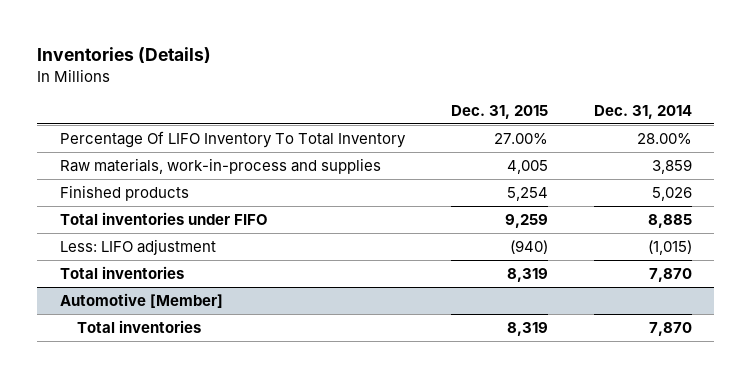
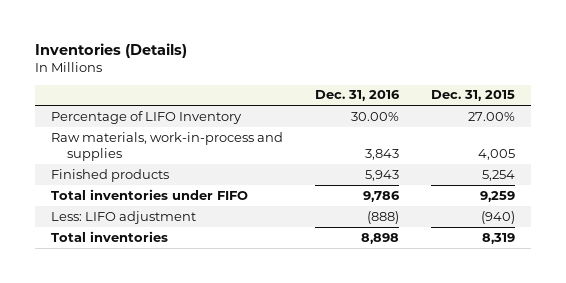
- | Dec. 31, 2015 | Dec. 31, 2014
+ | Dec. 31, 2016 | Dec. 31, 2015
- Percentage Of LIFO Inventory To Total Inventory | 27.00% | 28.00%
+ Percentage of LIFO Inventory | 30.00% | 27.00%
- Automotive [Member]
- Total inventories | 8,319 | 7,870

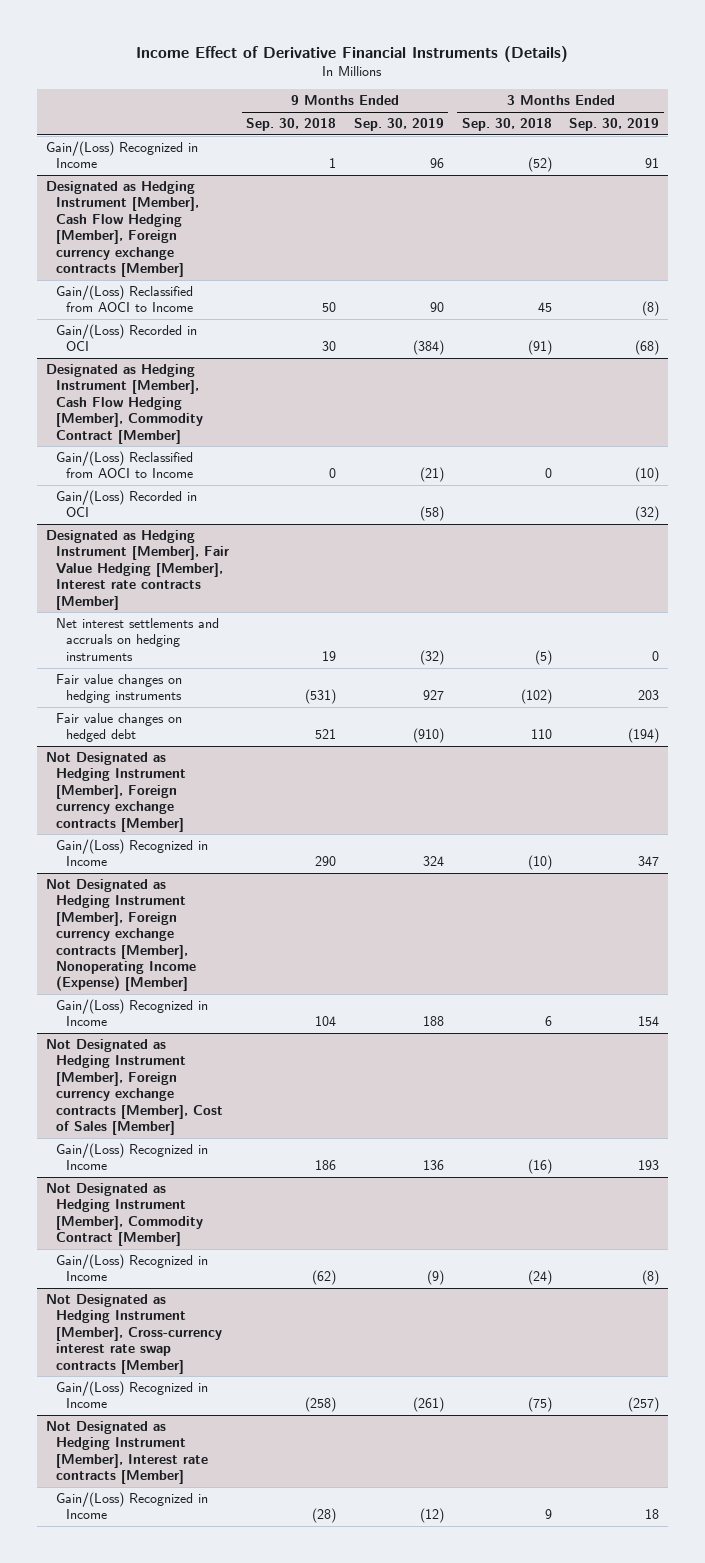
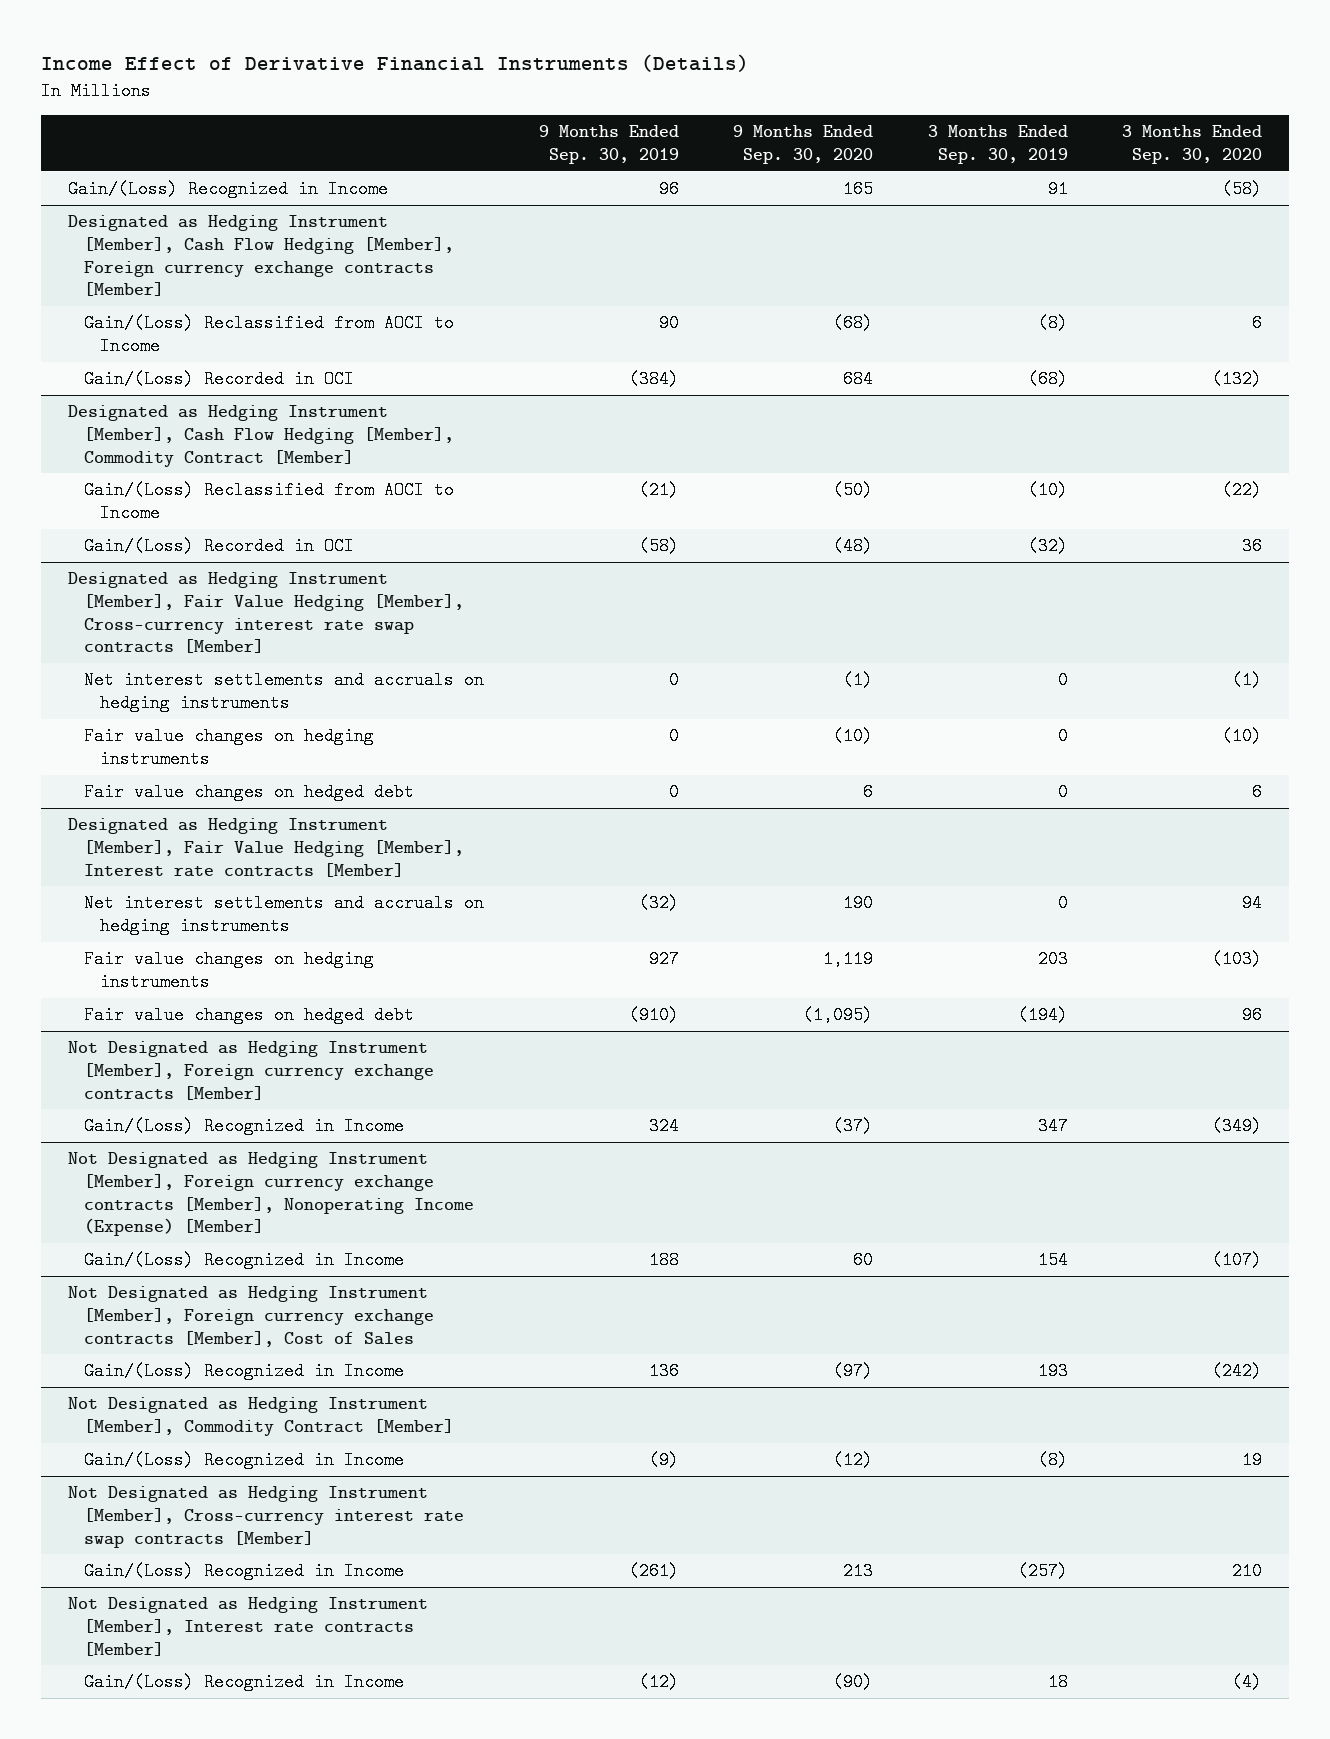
- | 9 Months Ended Sep. 30, 2018 | 9 Months Ended Sep. 30, 2019 | 3 Months Ended Sep. 30, 2018 | 3 Months Ended Sep. 30, 2019
+ | 9 Months Ended Sep. 30, 2019 | 9 Months Ended Sep. 30, 2020 | 3 Months Ended Sep. 30, 2019 | 3 Months Ended Sep. 30, 2020
+ Designated as Hedging Instrument [Member], Fair Value Hedging [Member], Cross-currency interest rate swap contracts [Member]
+ Net interest settlements and accruals on hedging instruments | 0 | (1) | 0 | (1)
+ Fair value changes on hedging instruments | 0 | (10) | 0 | (10)
+ Fair value changes on hedged debt | 0 | 6 | 0 | 6
- Not Designated as Hedging Instrument [Member], Foreign currency exchange contracts [Member], Cost of Sales [Member]
+ Not Designated as Hedging Instrument [Member], Foreign currency exchange contracts [Member], Cost of Sales

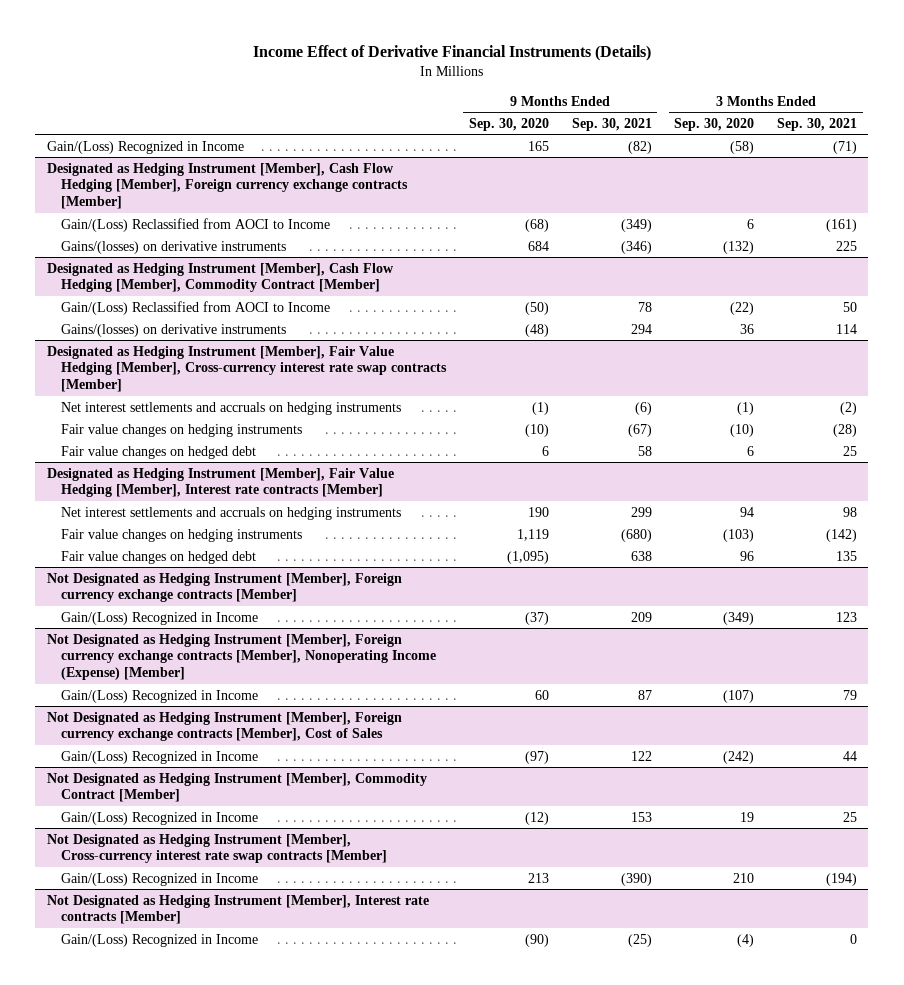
- | 9 Months Ended Sep. 30, 2019 | 9 Months Ended Sep. 30, 2020 | 3 Months Ended Sep. 30, 2019 | 3 Months Ended Sep. 30, 2020
+ | 9 Months Ended Sep. 30, 2020 | 9 Months Ended Sep. 30, 2021 | 3 Months Ended Sep. 30, 2020 | 3 Months Ended Sep. 30, 2021
@ Designated as Hedging Instrument [Member], Cash Flow Hedging [Member], Foreign currency exchange contracts [Member]
- Gain/(Loss) Recorded in OCI | (384) | 684 | (68) | (132)
+ Gains/(losses) on derivative instruments | 684 | (346) | (132) | 225
@ Designated as Hedging Instrument [Member], Cash Flow Hedging [Member], Commodity Contract [Member]
- Gain/(Loss) Recorded in OCI | (58) | (48) | (32) | 36
+ Gains/(losses) on derivative instruments | (48) | 294 | 36 | 114

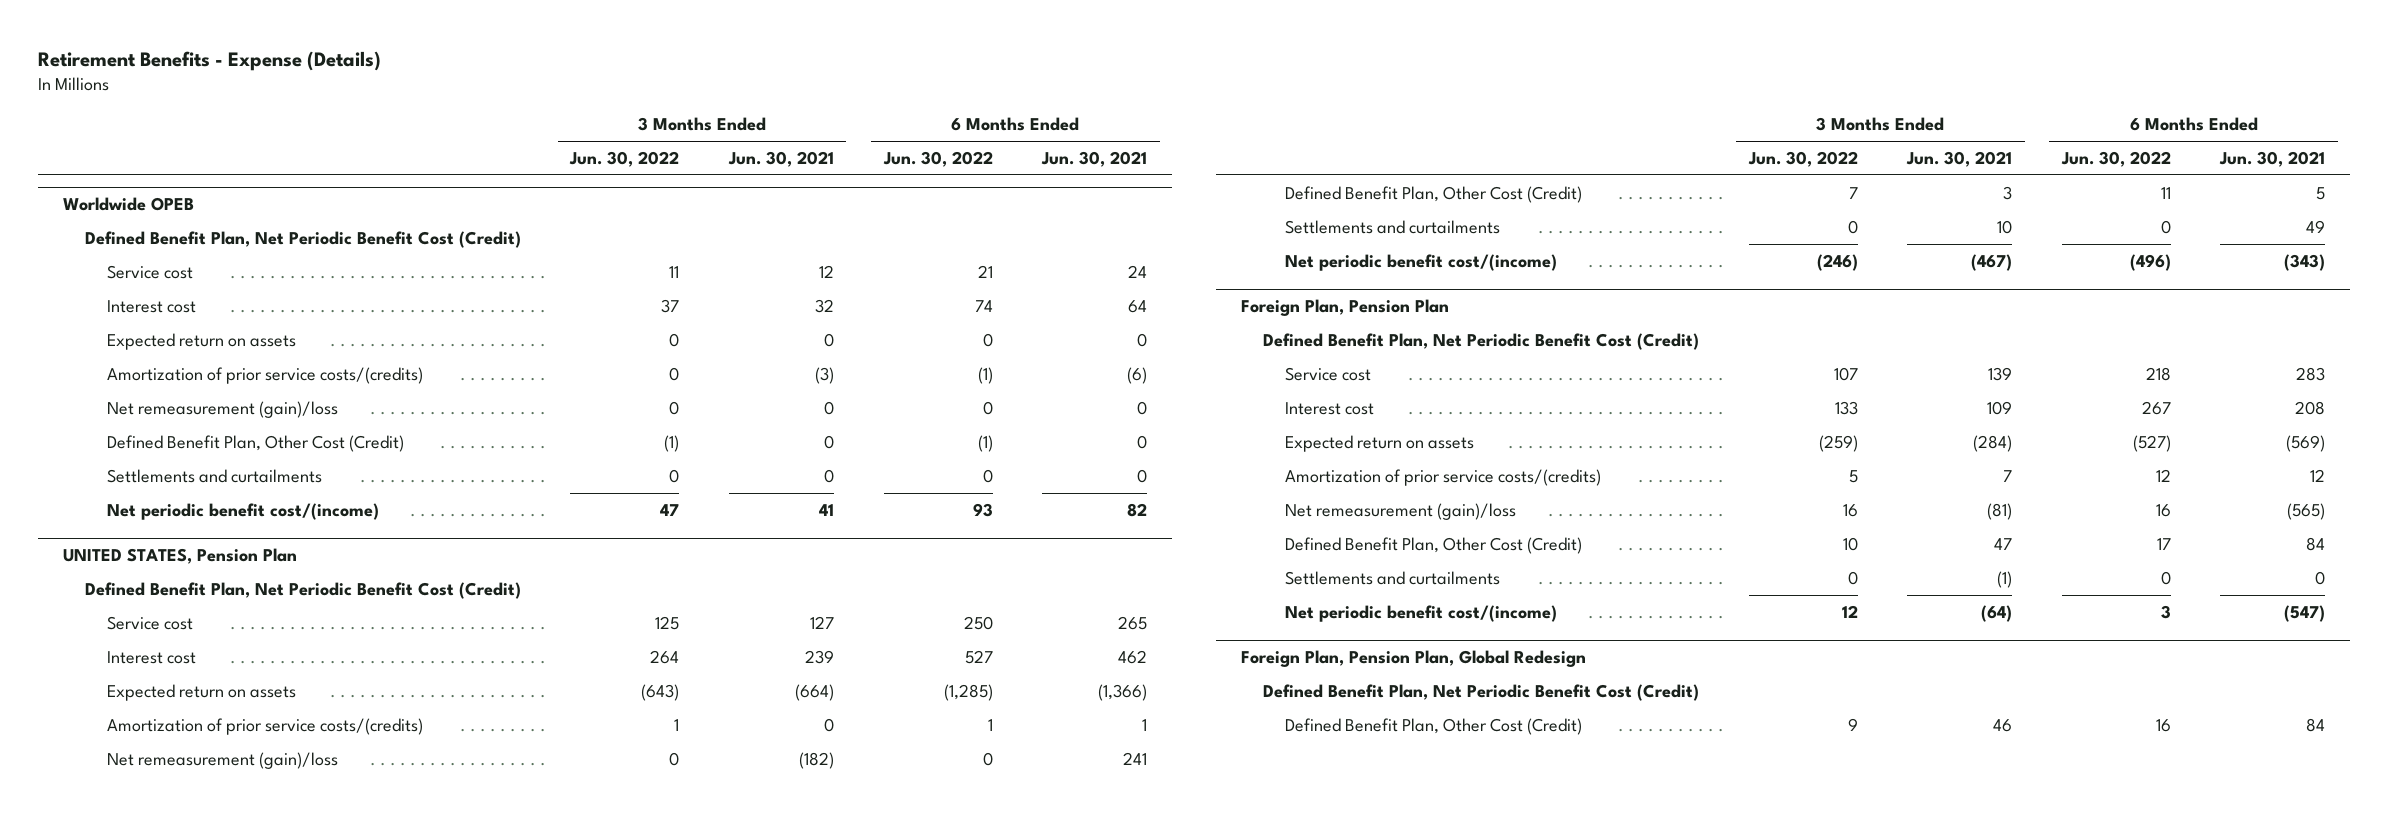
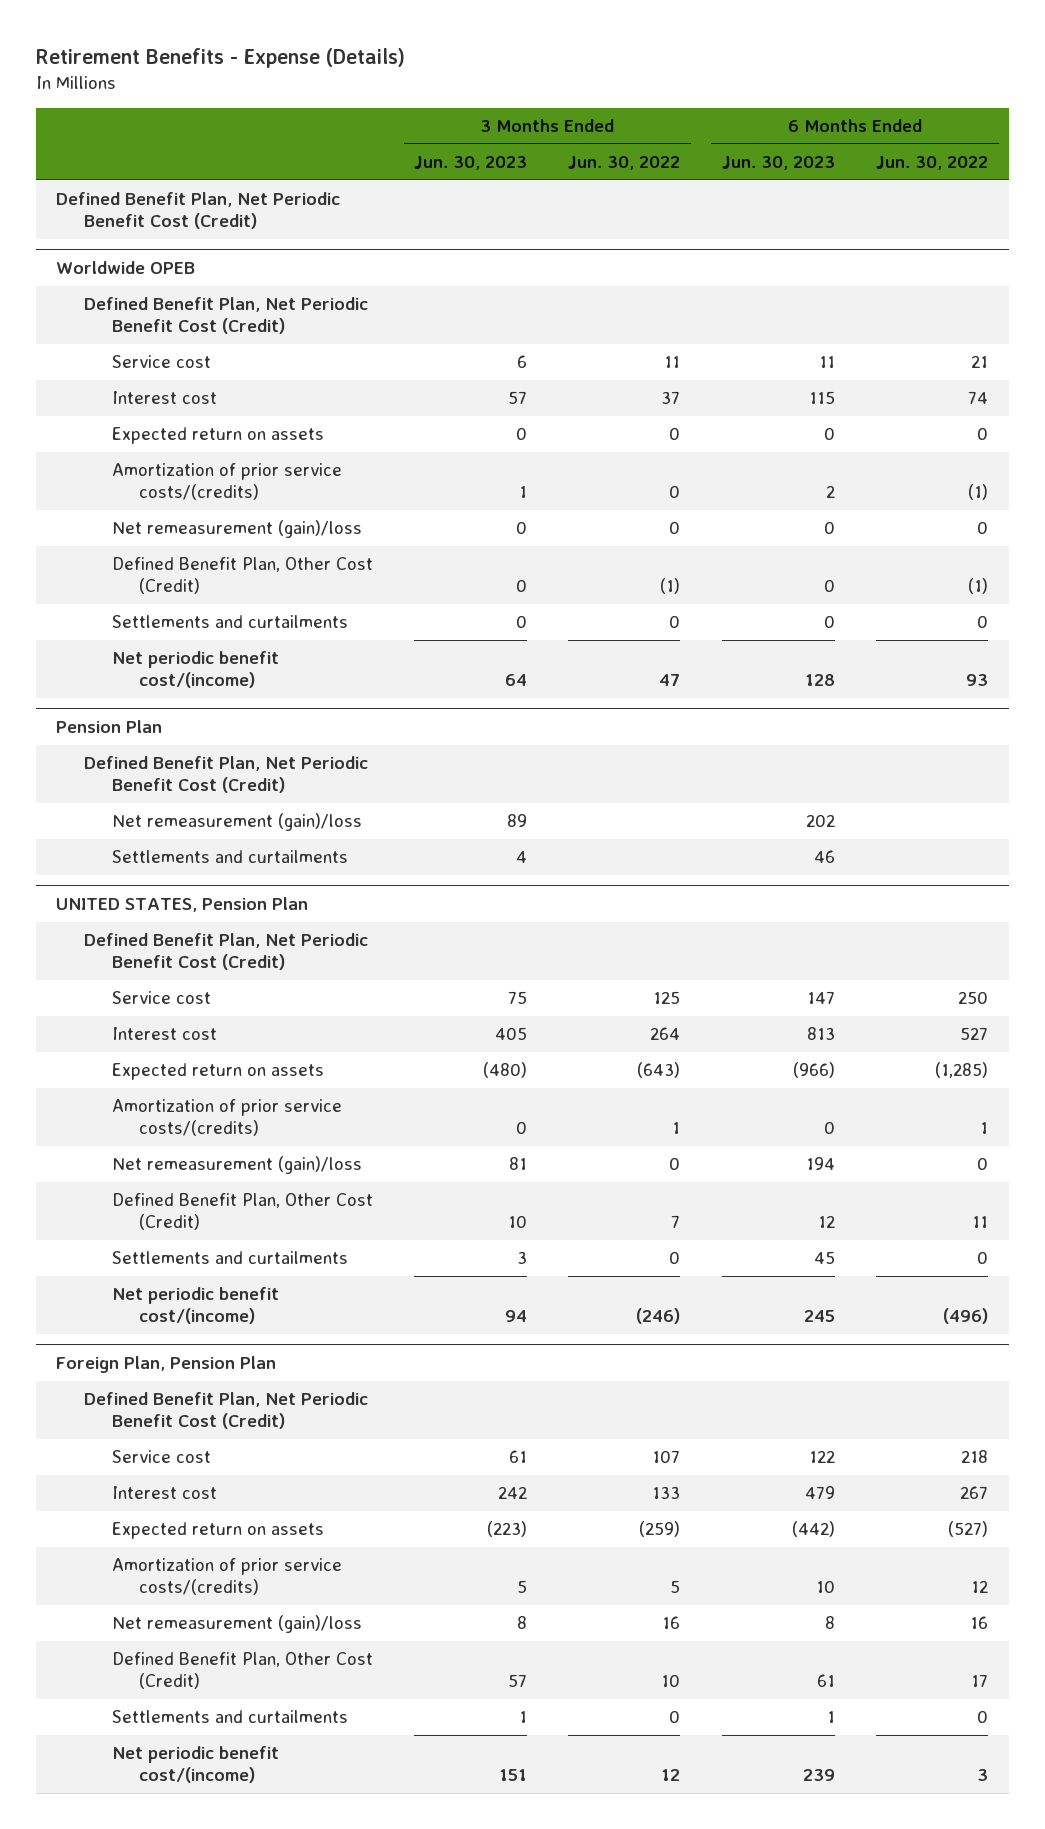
- | 3 Months Ended Jun. 30, 2022 | 3 Months Ended Jun. 30, 2021 | 6 Months Ended Jun. 30, 2022 | 6 Months Ended Jun. 30, 2021
+ | 3 Months Ended Jun. 30, 2023 | 3 Months Ended Jun. 30, 2022 | 6 Months Ended Jun. 30, 2023 | 6 Months Ended Jun. 30, 2022
+ Defined Benefit Plan, Net Periodic Benefit Cost (Credit)
+ Pension Plan
+ Defined Benefit Plan, Net Periodic Benefit Cost (Credit)
+ Net remeasurement (gain)/loss | 89 | | 202 |
+ Settlements and curtailments | 4 | | 46 |
- Foreign Plan, Pension Plan, Global Redesign
- Defined Benefit Plan, Net Periodic Benefit Cost (Credit)
- Defined Benefit Plan, Other Cost (Credit) | 9 | 46 | 16 | 84

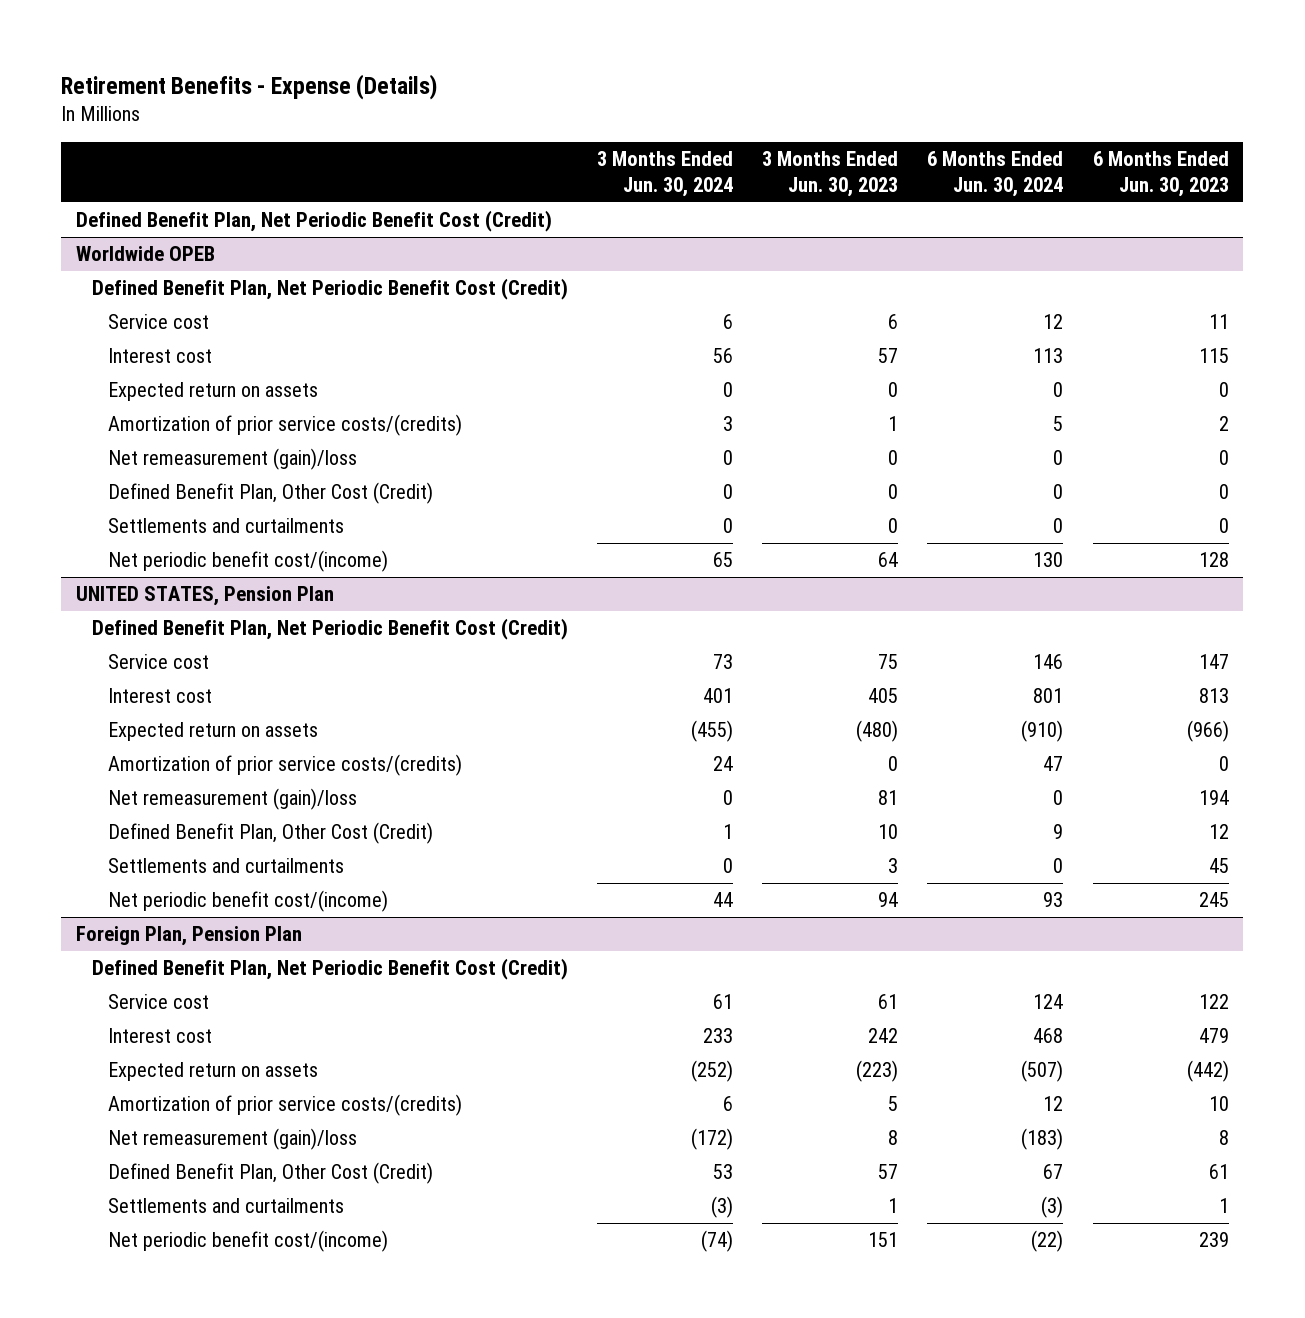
- | 3 Months Ended Jun. 30, 2023 | 3 Months Ended Jun. 30, 2022 | 6 Months Ended Jun. 30, 2023 | 6 Months Ended Jun. 30, 2022
+ | 3 Months Ended Jun. 30, 2024 | 3 Months Ended Jun. 30, 2023 | 6 Months Ended Jun. 30, 2024 | 6 Months Ended Jun. 30, 2023
- Pension Plan
- Defined Benefit Plan, Net Periodic Benefit Cost (Credit)
- Net remeasurement (gain)/loss | 89 | | 202 |
- Settlements and curtailments | 4 | | 46 |

